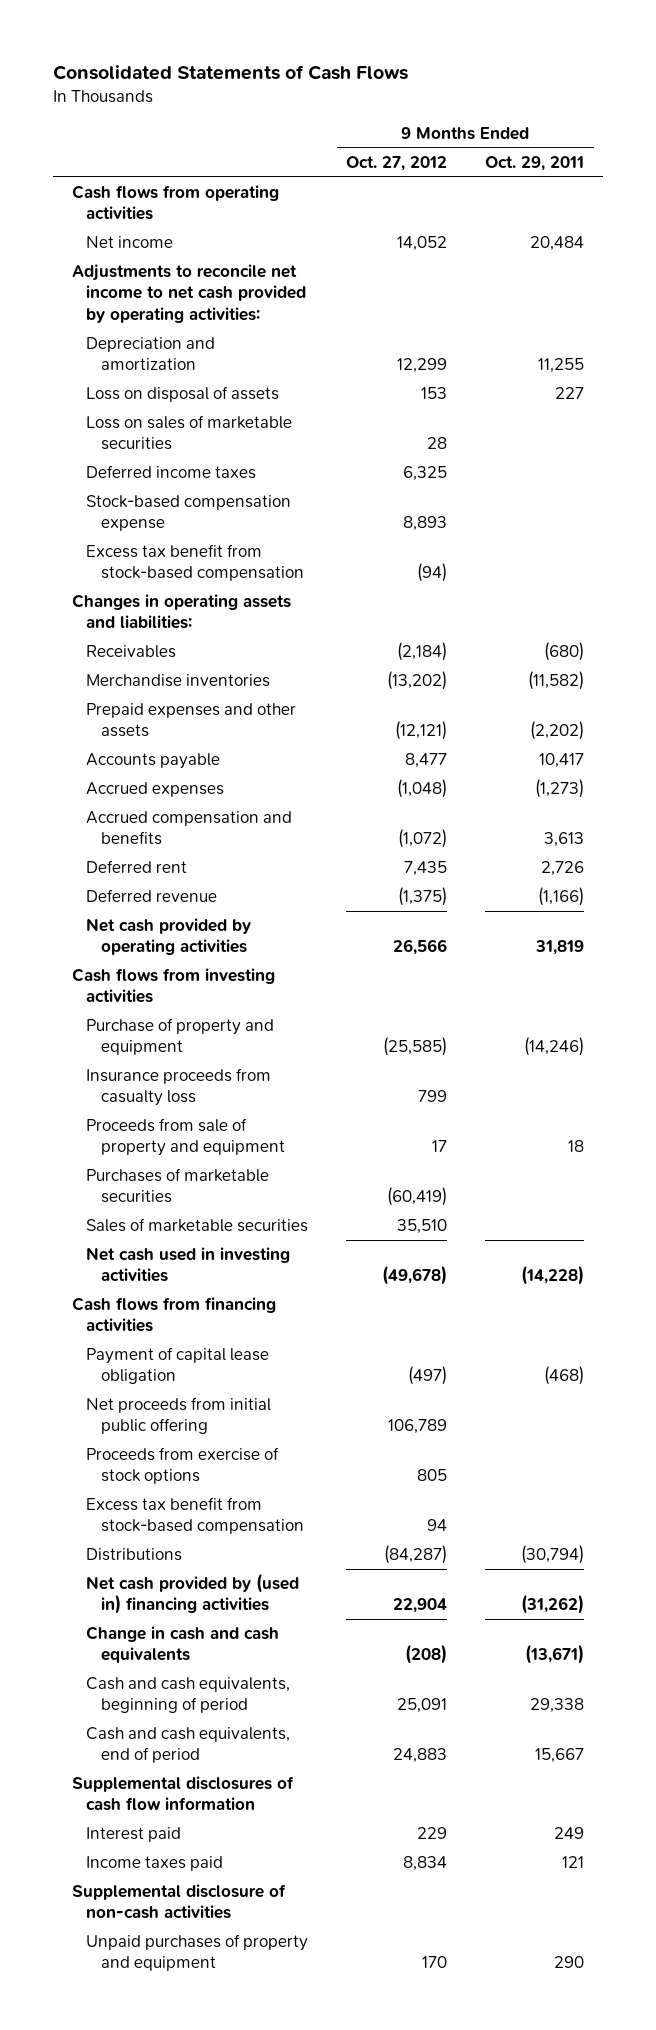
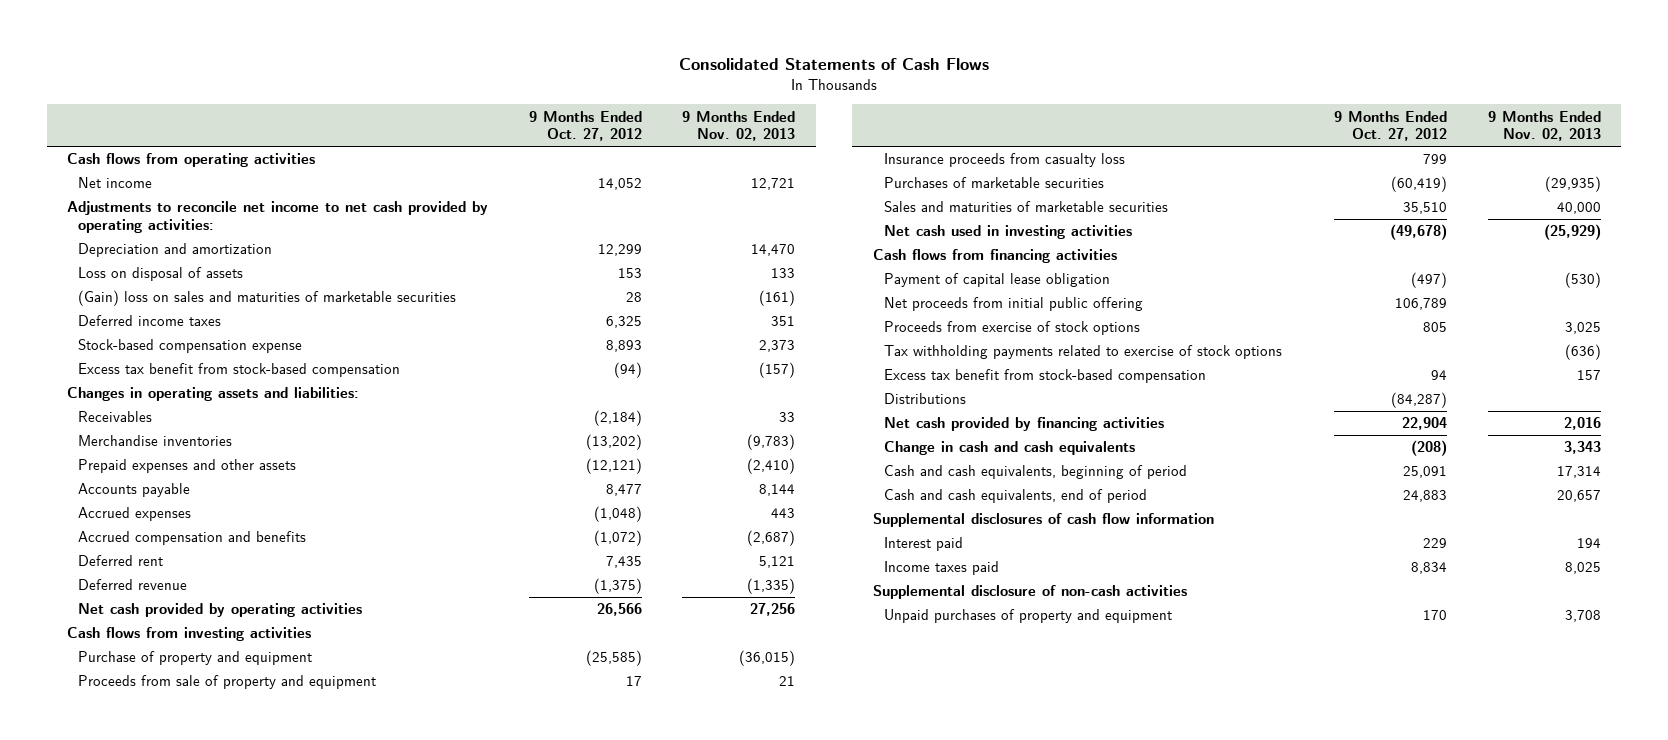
- | 9 Months Ended Oct. 27, 2012 | 9 Months Ended Oct. 29, 2011
+ | 9 Months Ended Oct. 27, 2012 | 9 Months Ended Nov. 02, 2013
- Loss on sales of marketable securities | 28 |
+ (Gain) loss on sales and maturities of marketable securities | 28 | (161)
moved down: Insurance proceeds from casualty loss | 799 |
- Sales of marketable securities | 35,510 |
+ Sales and maturities of marketable securities | 35,510 | 40,000
+ Tax withholding payments related to exercise of stock options | | (636)
- Net cash provided by (used in) financing activities | 22,904 | (31,262)
+ Net cash provided by financing activities | 22,904 | 2,016

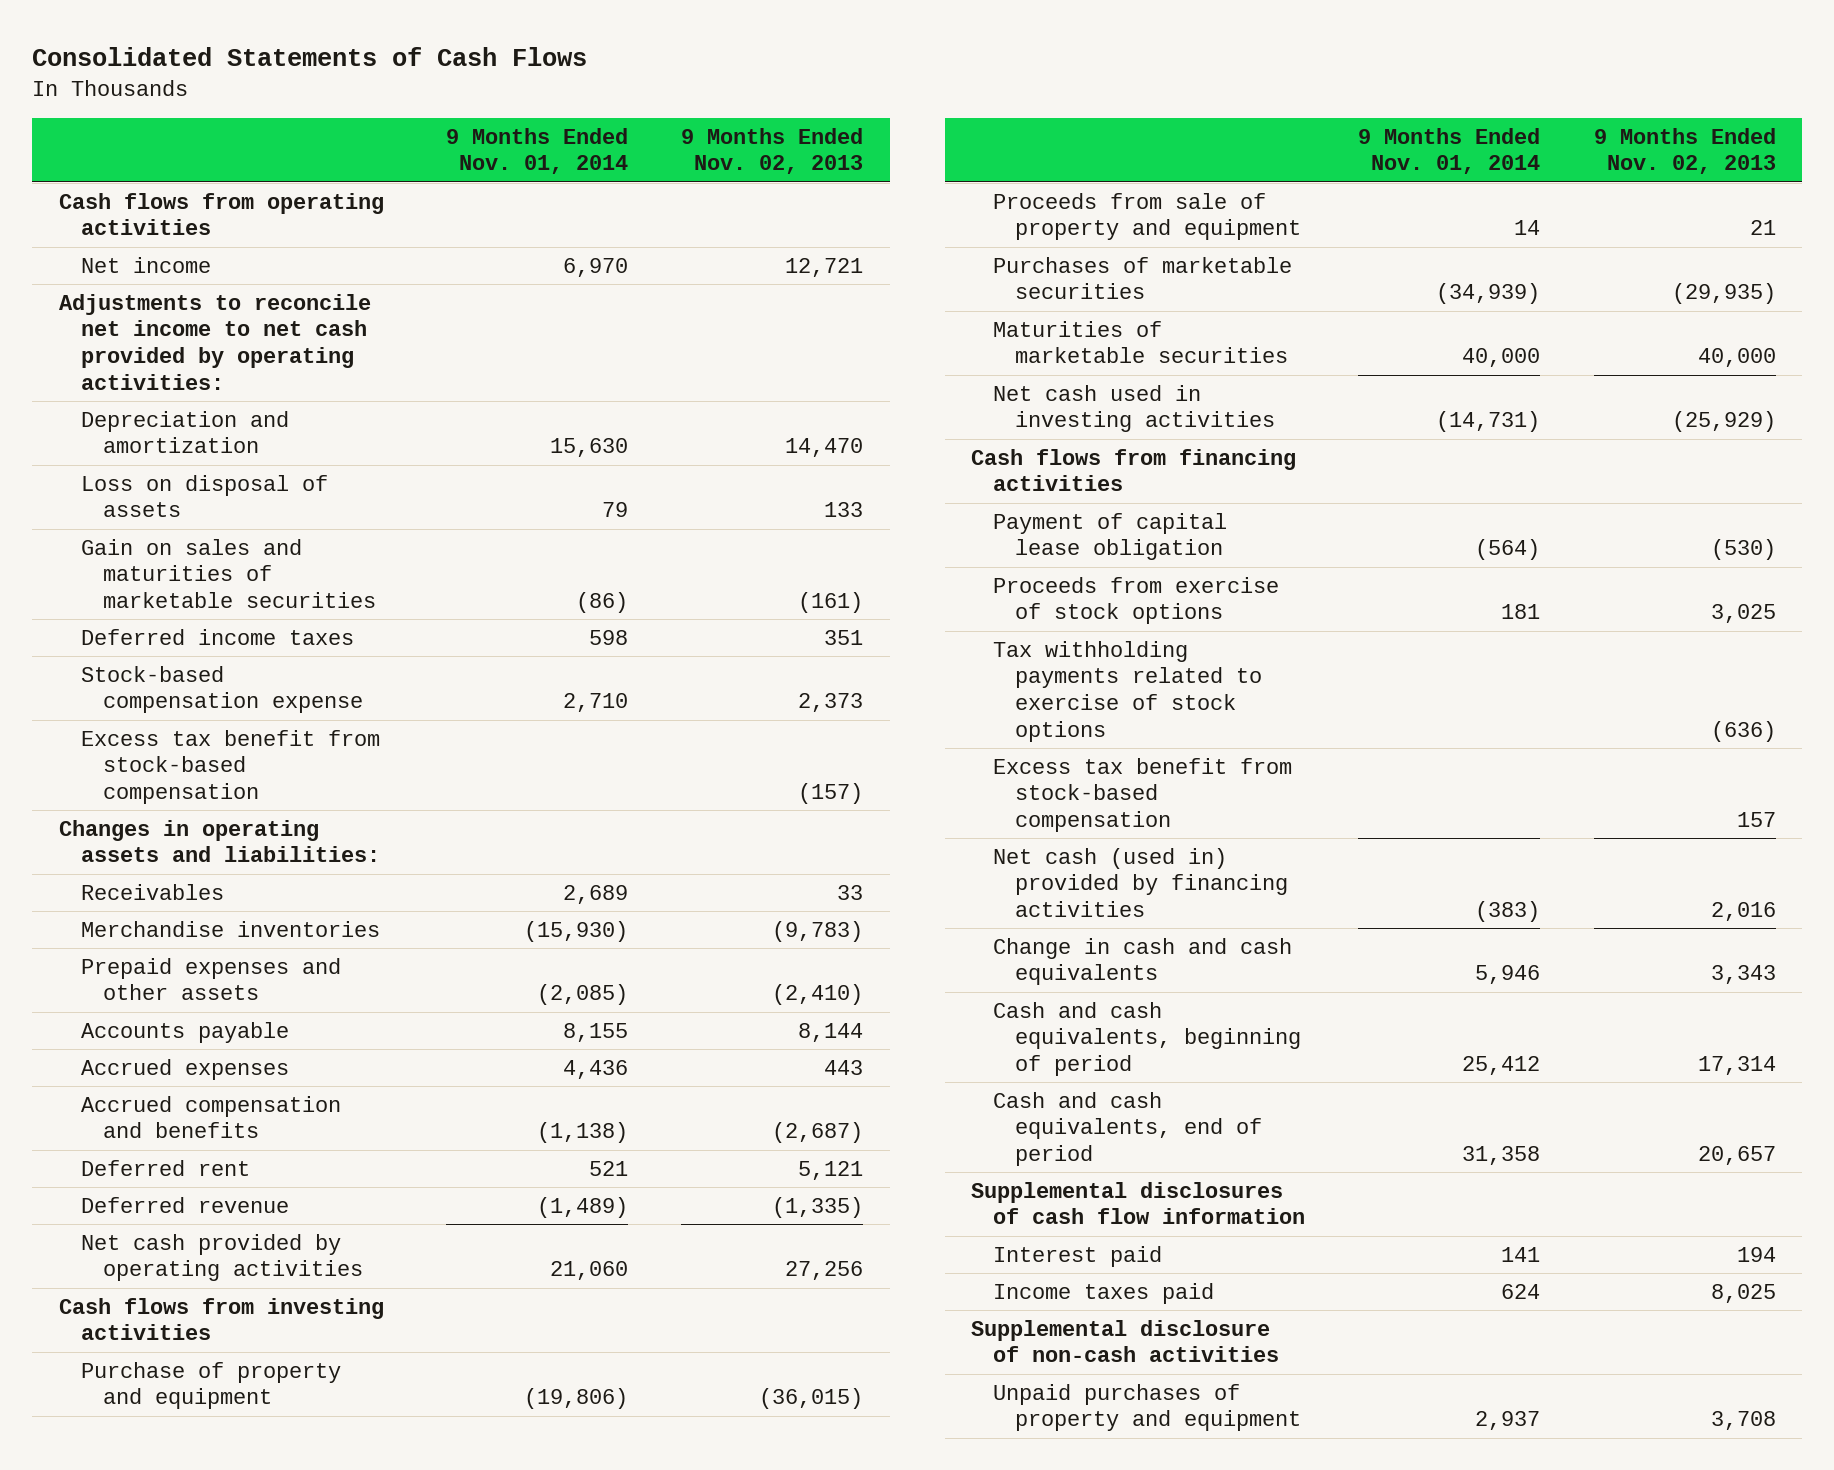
- | 9 Months Ended Oct. 27, 2012 | 9 Months Ended Nov. 02, 2013
+ | 9 Months Ended Nov. 01, 2014 | 9 Months Ended Nov. 02, 2013
- (Gain) loss on sales and maturities of marketable securities | 28 | (161)
+ Gain on sales and maturities of marketable securities | (86) | (161)
- Insurance proceeds from casualty loss | 799 |
- Sales and maturities of marketable securities | 35,510 | 40,000
+ Maturities of marketable securities | 40,000 | 40,000
- Net proceeds from initial public offering | 106,789 |
- Distributions | (84,287) |
- Net cash provided by financing activities | 22,904 | 2,016
+ Net cash (used in) provided by financing activities | (383) | 2,016

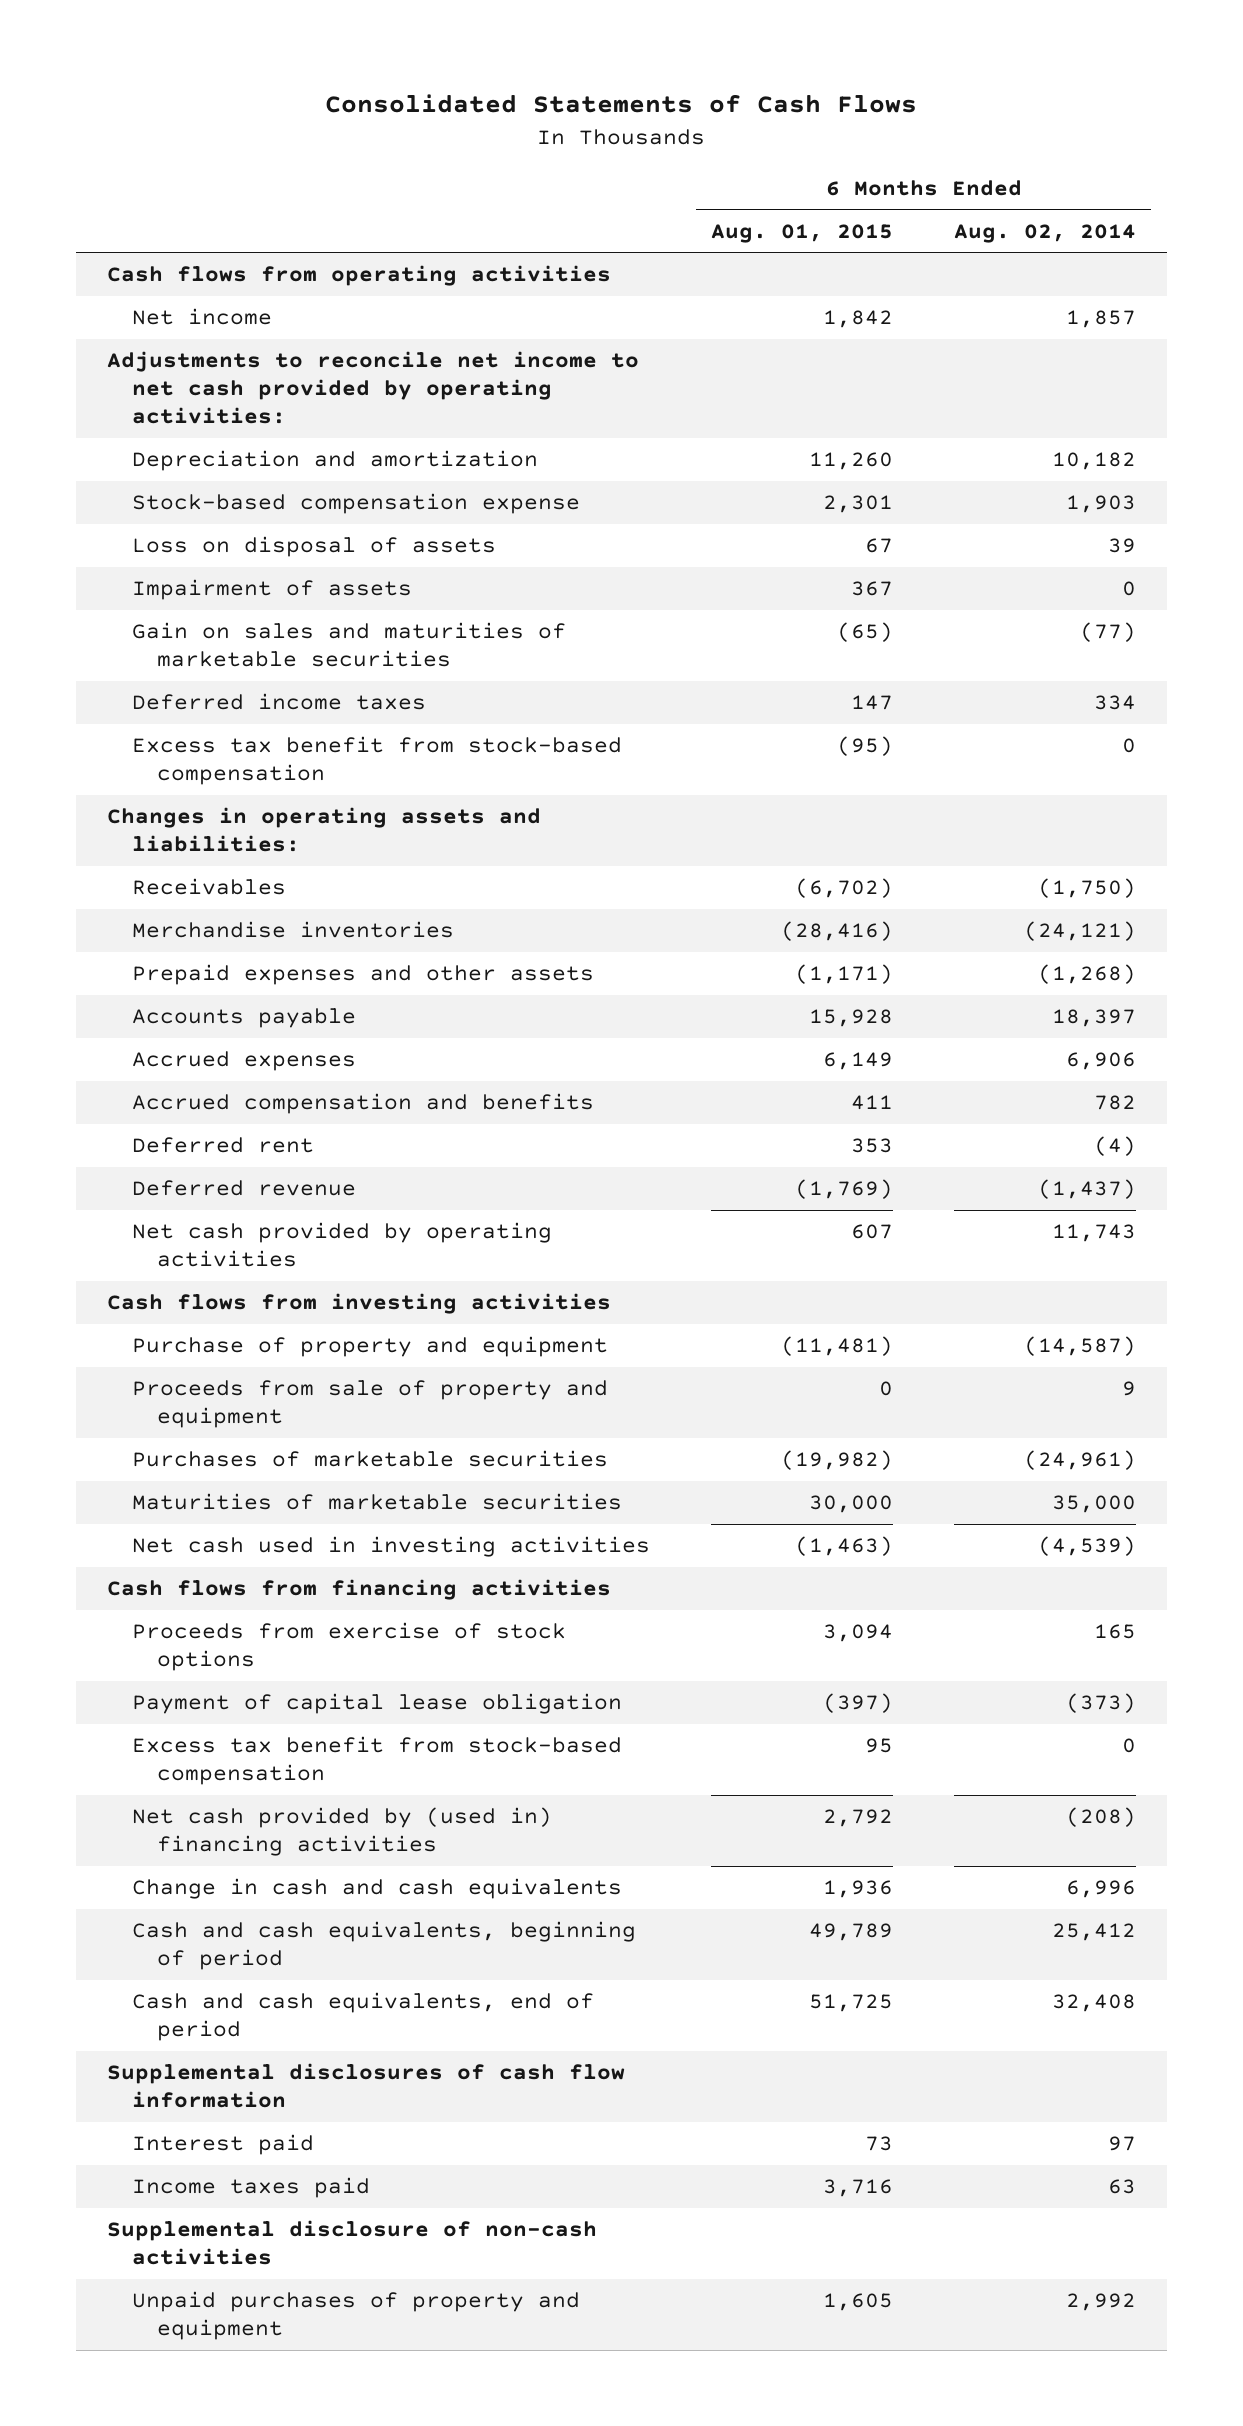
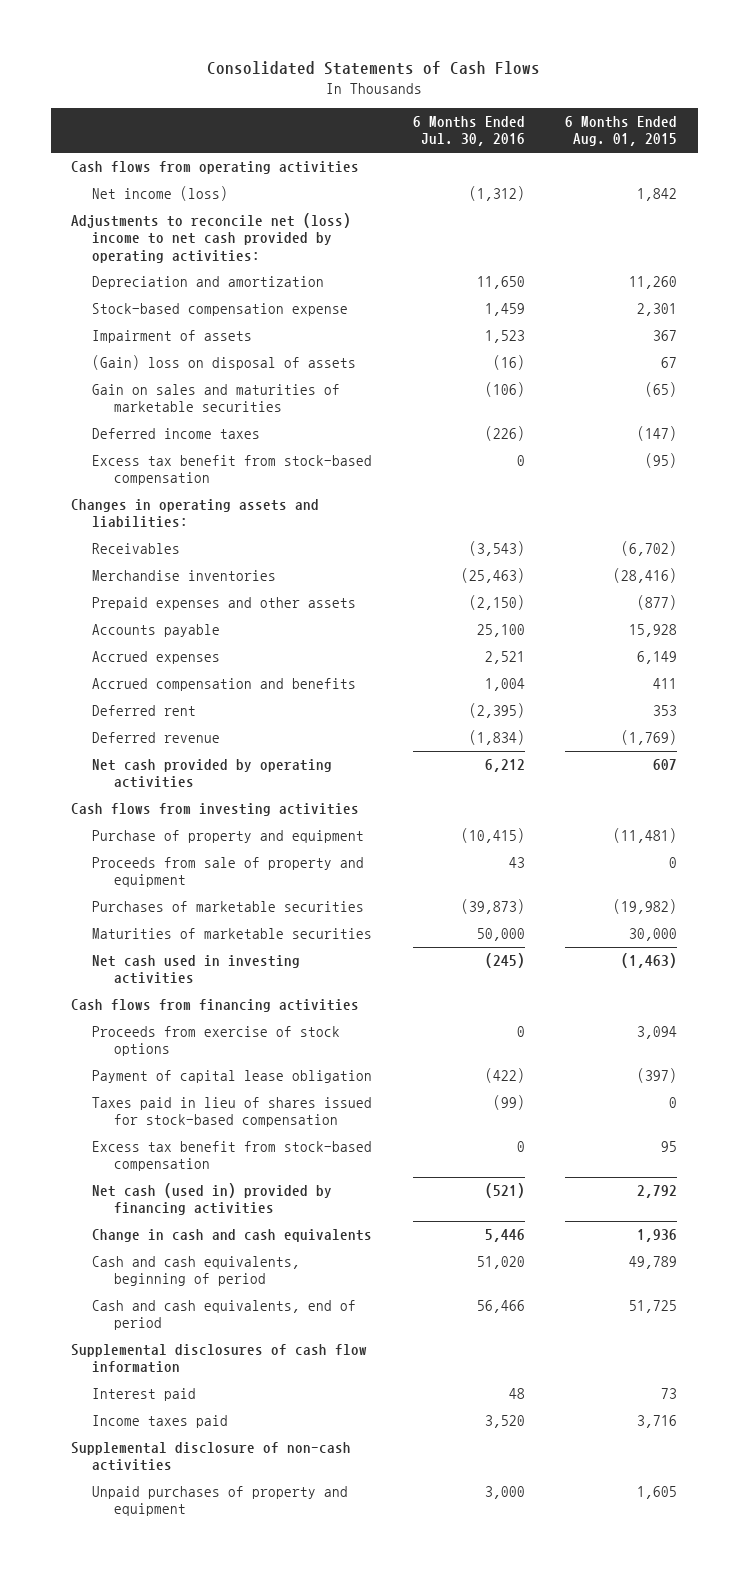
- | 6 Months Ended Aug. 01, 2015 | 6 Months Ended Aug. 02, 2014
+ | 6 Months Ended Jul. 30, 2016 | 6 Months Ended Aug. 01, 2015
- Net income | 1,842 | 1,857
- Adjustments to reconcile net income to net cash provided by operating activities:
+ Net income (loss) | (1,312) | 1,842
+ Adjustments to reconcile net (loss) income to net cash provided by operating activities:
- Loss on disposal of assets | 67 | 39
+ (Gain) loss on disposal of assets | (16) | 67
- Deferred income taxes | 147 | 334
+ Deferred income taxes | (226) | (147)
- Prepaid expenses and other assets | (1,171) | (1,268)
+ Prepaid expenses and other assets | (2,150) | (877)
+ Taxes paid in lieu of shares issued for stock-based compensation | (99) | 0
- Net cash provided by (used in) financing activities | 2,792 | (208)
+ Net cash (used in) provided by financing activities | (521) | 2,792

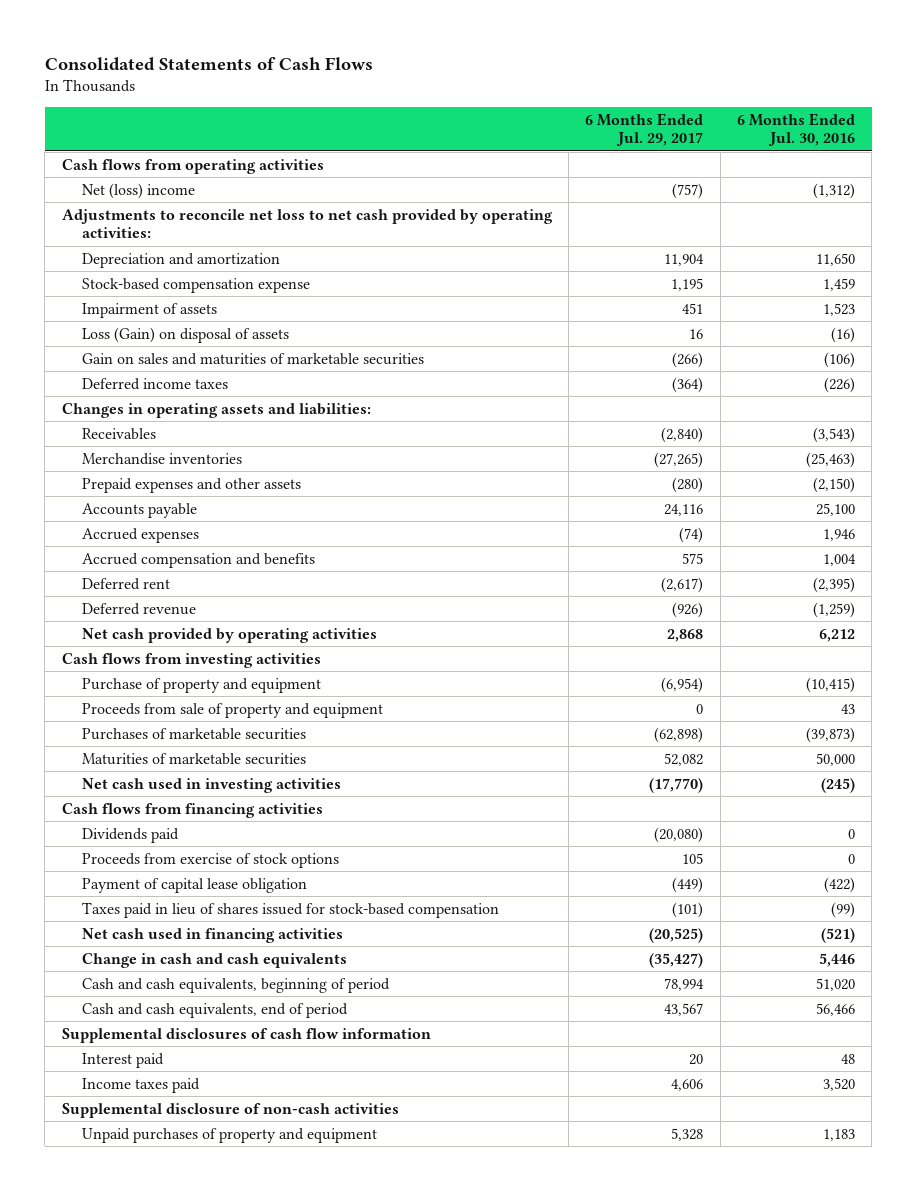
- | 6 Months Ended Jul. 30, 2016 | 6 Months Ended Aug. 01, 2015
+ | 6 Months Ended Jul. 29, 2017 | 6 Months Ended Jul. 30, 2016
- Net income (loss) | (1,312) | 1,842
- Adjustments to reconcile net (loss) income to net cash provided by operating activities:
+ Net (loss) income | (757) | (1,312)
+ Adjustments to reconcile net loss to net cash provided by operating activities:
- (Gain) loss on disposal of assets | (16) | 67
+ Loss (Gain) on disposal of assets | 16 | (16)
- Excess tax benefit from stock-based compensation | 0 | (95)
- Accrued expenses | 2,521 | 6,149
+ Accrued expenses | (74) | 1,946
- Deferred revenue | (1,834) | (1,769)
+ Deferred revenue | (926) | (1,259)
+ Dividends paid | (20,080) | 0
- Excess tax benefit from stock-based compensation | 0 | 95
- Net cash (used in) provided by financing activities | (521) | 2,792
+ Net cash used in financing activities | (20,525) | (521)
- Unpaid purchases of property and equipment | 3,000 | 1,605
+ Unpaid purchases of property and equipment | 5,328 | 1,183

